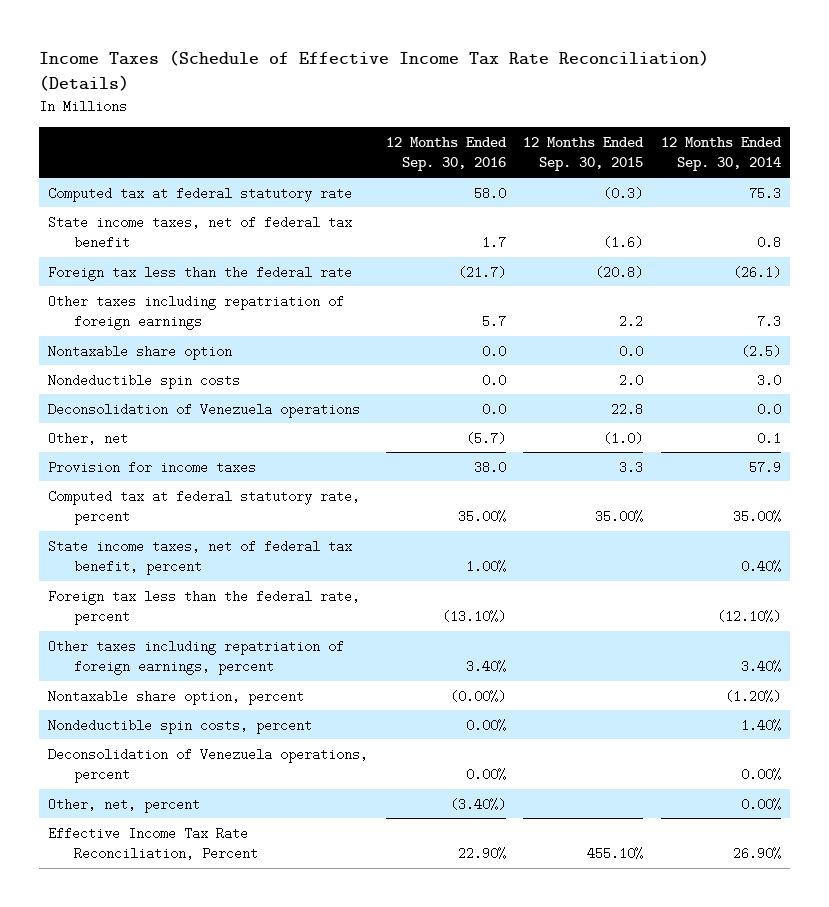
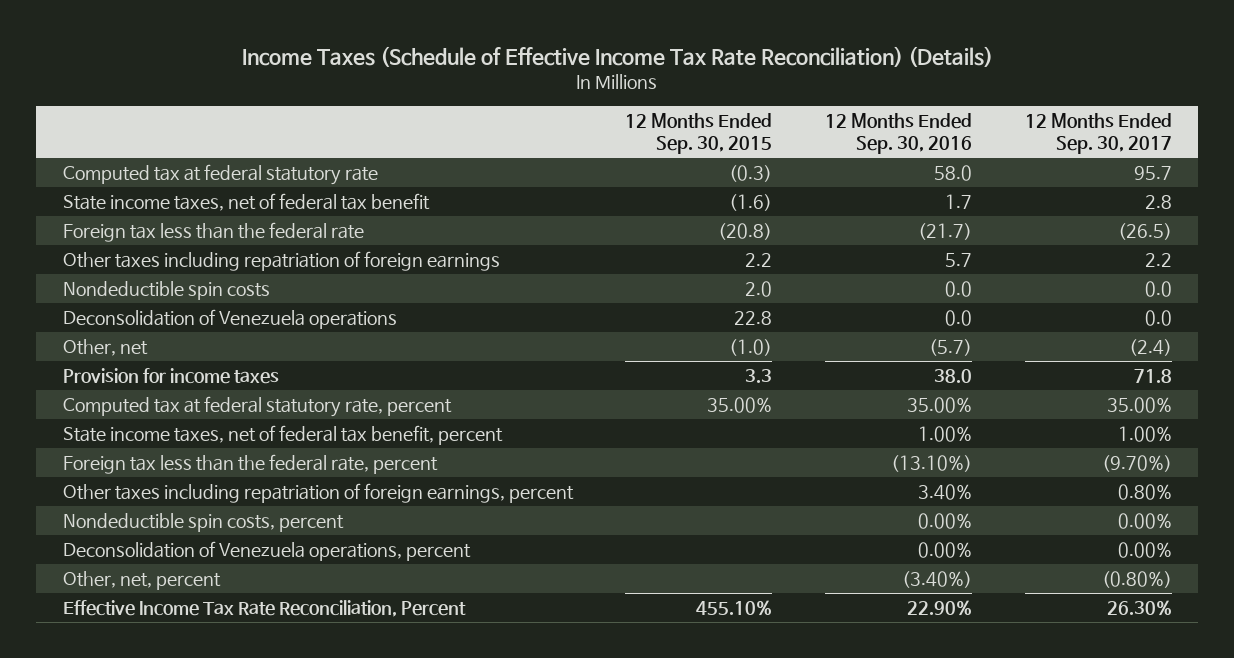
- | 12 Months Ended Sep. 30, 2016 | 12 Months Ended Sep. 30, 2015 | 12 Months Ended Sep. 30, 2014
+ | 12 Months Ended Sep. 30, 2015 | 12 Months Ended Sep. 30, 2016 | 12 Months Ended Sep. 30, 2017
- Nontaxable share option | 0.0 | 0.0 | (2.5)
- Nontaxable share option, percent | (0.00%) | | (1.20%)

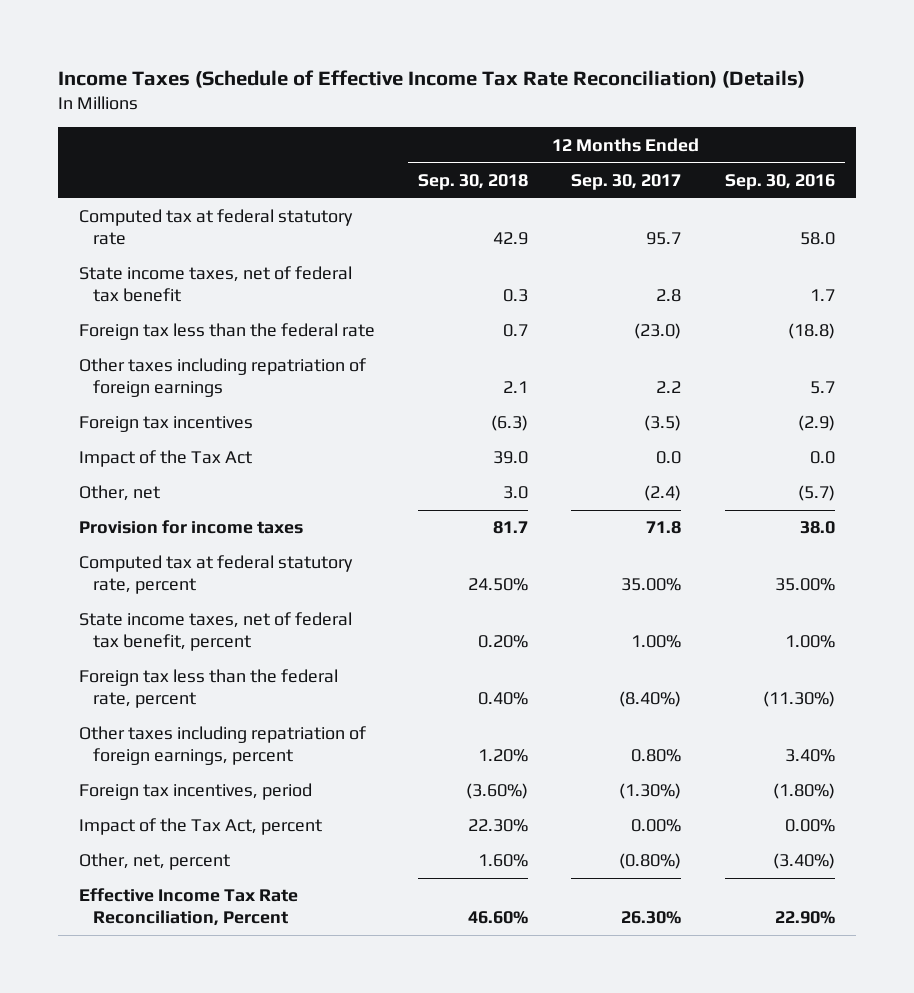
- | 12 Months Ended Sep. 30, 2015 | 12 Months Ended Sep. 30, 2016 | 12 Months Ended Sep. 30, 2017
+ | 12 Months Ended Sep. 30, 2018 | 12 Months Ended Sep. 30, 2017 | 12 Months Ended Sep. 30, 2016
- Foreign tax less than the federal rate | (20.8) | (21.7) | (26.5)
+ Foreign tax less than the federal rate | 0.7 | (23.0) | (18.8)
- Nondeductible spin costs | 2.0 | 0.0 | 0.0
- Deconsolidation of Venezuela operations | 22.8 | 0.0 | 0.0
+ Foreign tax incentives | (6.3) | (3.5) | (2.9)
+ Impact of the Tax Act | 39.0 | 0.0 | 0.0
- Foreign tax less than the federal rate, percent | | (13.10%) | (9.70%)
+ Foreign tax less than the federal rate, percent | 0.40% | (8.40%) | (11.30%)
- Nondeductible spin costs, percent | | 0.00% | 0.00%
- Deconsolidation of Venezuela operations, percent | | 0.00% | 0.00%
+ Foreign tax incentives, period | (3.60%) | (1.30%) | (1.80%)
+ Impact of the Tax Act, percent | 22.30% | 0.00% | 0.00%

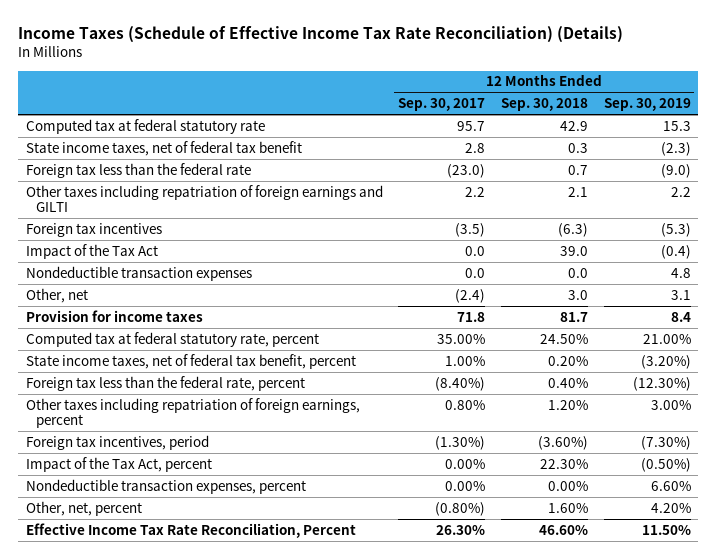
- | 12 Months Ended Sep. 30, 2018 | 12 Months Ended Sep. 30, 2017 | 12 Months Ended Sep. 30, 2016
+ | 12 Months Ended Sep. 30, 2017 | 12 Months Ended Sep. 30, 2018 | 12 Months Ended Sep. 30, 2019
- Other taxes including repatriation of foreign earnings | 2.1 | 2.2 | 5.7
+ Other taxes including repatriation of foreign earnings and GILTI | 2.2 | 2.1 | 2.2
+ Nondeductible transaction expenses | 0.0 | 0.0 | 4.8
+ Nondeductible transaction expenses, percent | 0.00% | 0.00% | 6.60%

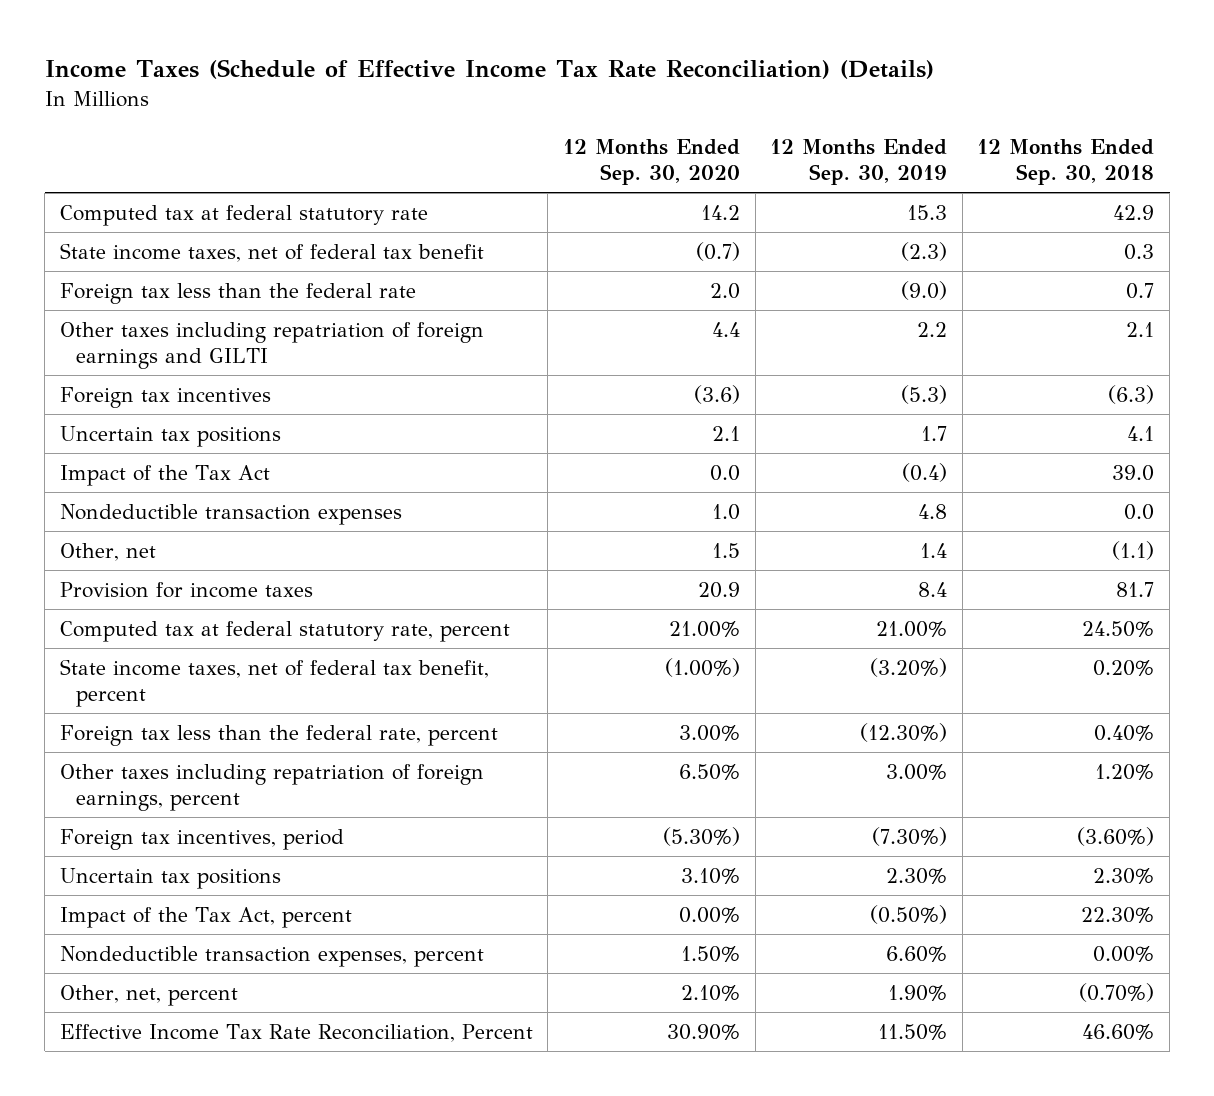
- | 12 Months Ended Sep. 30, 2017 | 12 Months Ended Sep. 30, 2018 | 12 Months Ended Sep. 30, 2019
+ | 12 Months Ended Sep. 30, 2020 | 12 Months Ended Sep. 30, 2019 | 12 Months Ended Sep. 30, 2018
+ Uncertain tax positions | 2.1 | 1.7 | 4.1
- Other, net | (2.4) | 3.0 | 3.1
+ Other, net | 1.5 | 1.4 | (1.1)
+ Uncertain tax positions | 3.10% | 2.30% | 2.30%
- Other, net, percent | (0.80%) | 1.60% | 4.20%
+ Other, net, percent | 2.10% | 1.90% | (0.70%)

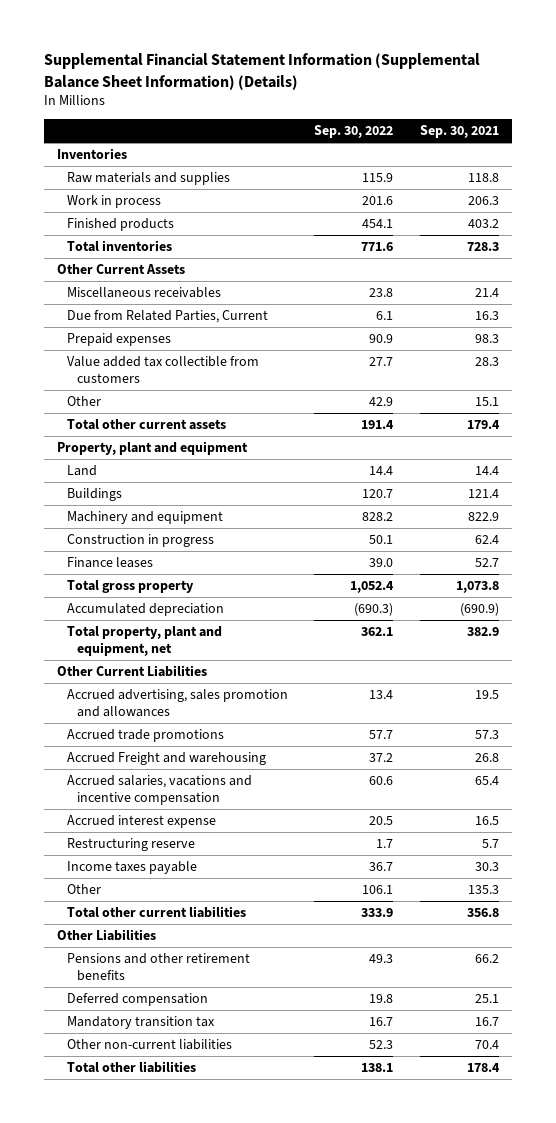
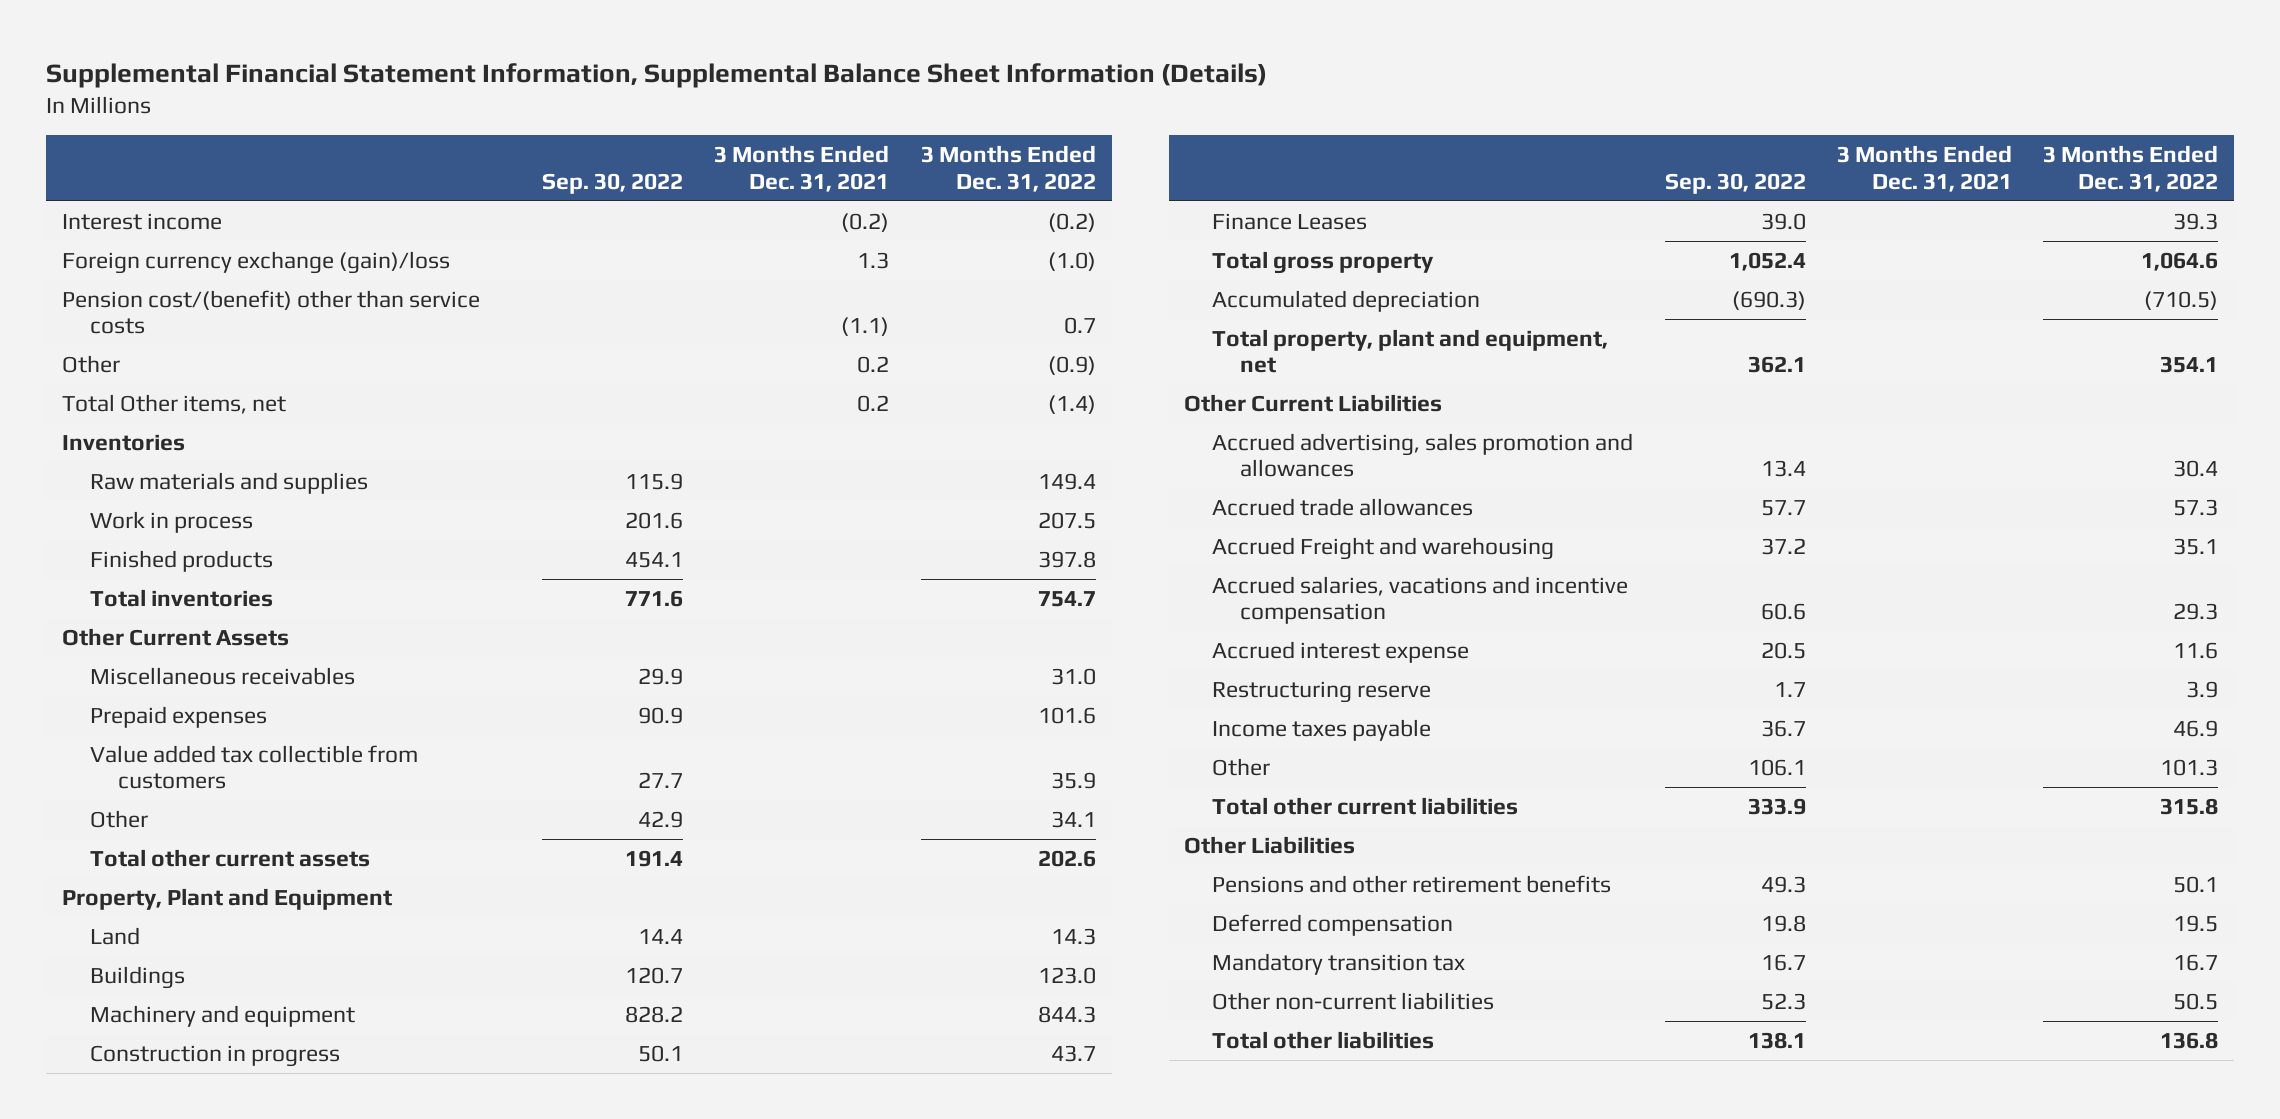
- Supplemental Financial Statement Information (Supplemental Balance Sheet Information) (Details)
+ Supplemental Financial Statement Information, Supplemental Balance Sheet Information (Details)
- | Sep. 30, 2022 | Sep. 30, 2021
+ | Sep. 30, 2022 | 3 Months Ended Dec. 31, 2021 | 3 Months Ended Dec. 31, 2022
+ Interest income | | (0.2) | (0.2)
+ Foreign currency exchange (gain)/loss | | 1.3 | (1.0)
+ Pension cost/(benefit) other than service costs | | (1.1) | 0.7
+ Other | | 0.2 | (0.9)
+ Total Other items, net | | 0.2 | (1.4)
- Miscellaneous receivables | 23.8 | 21.4
- Due from Related Parties, Current | 6.1 | 16.3
+ Miscellaneous receivables | 29.9 | | 31.0
- Property, plant and equipment
+ Property, Plant and Equipment
- Finance leases | 39.0 | 52.7
+ Finance Leases | 39.0 | | 39.3
- Accrued trade promotions | 57.7 | 57.3
+ Accrued trade allowances | 57.7 | | 57.3

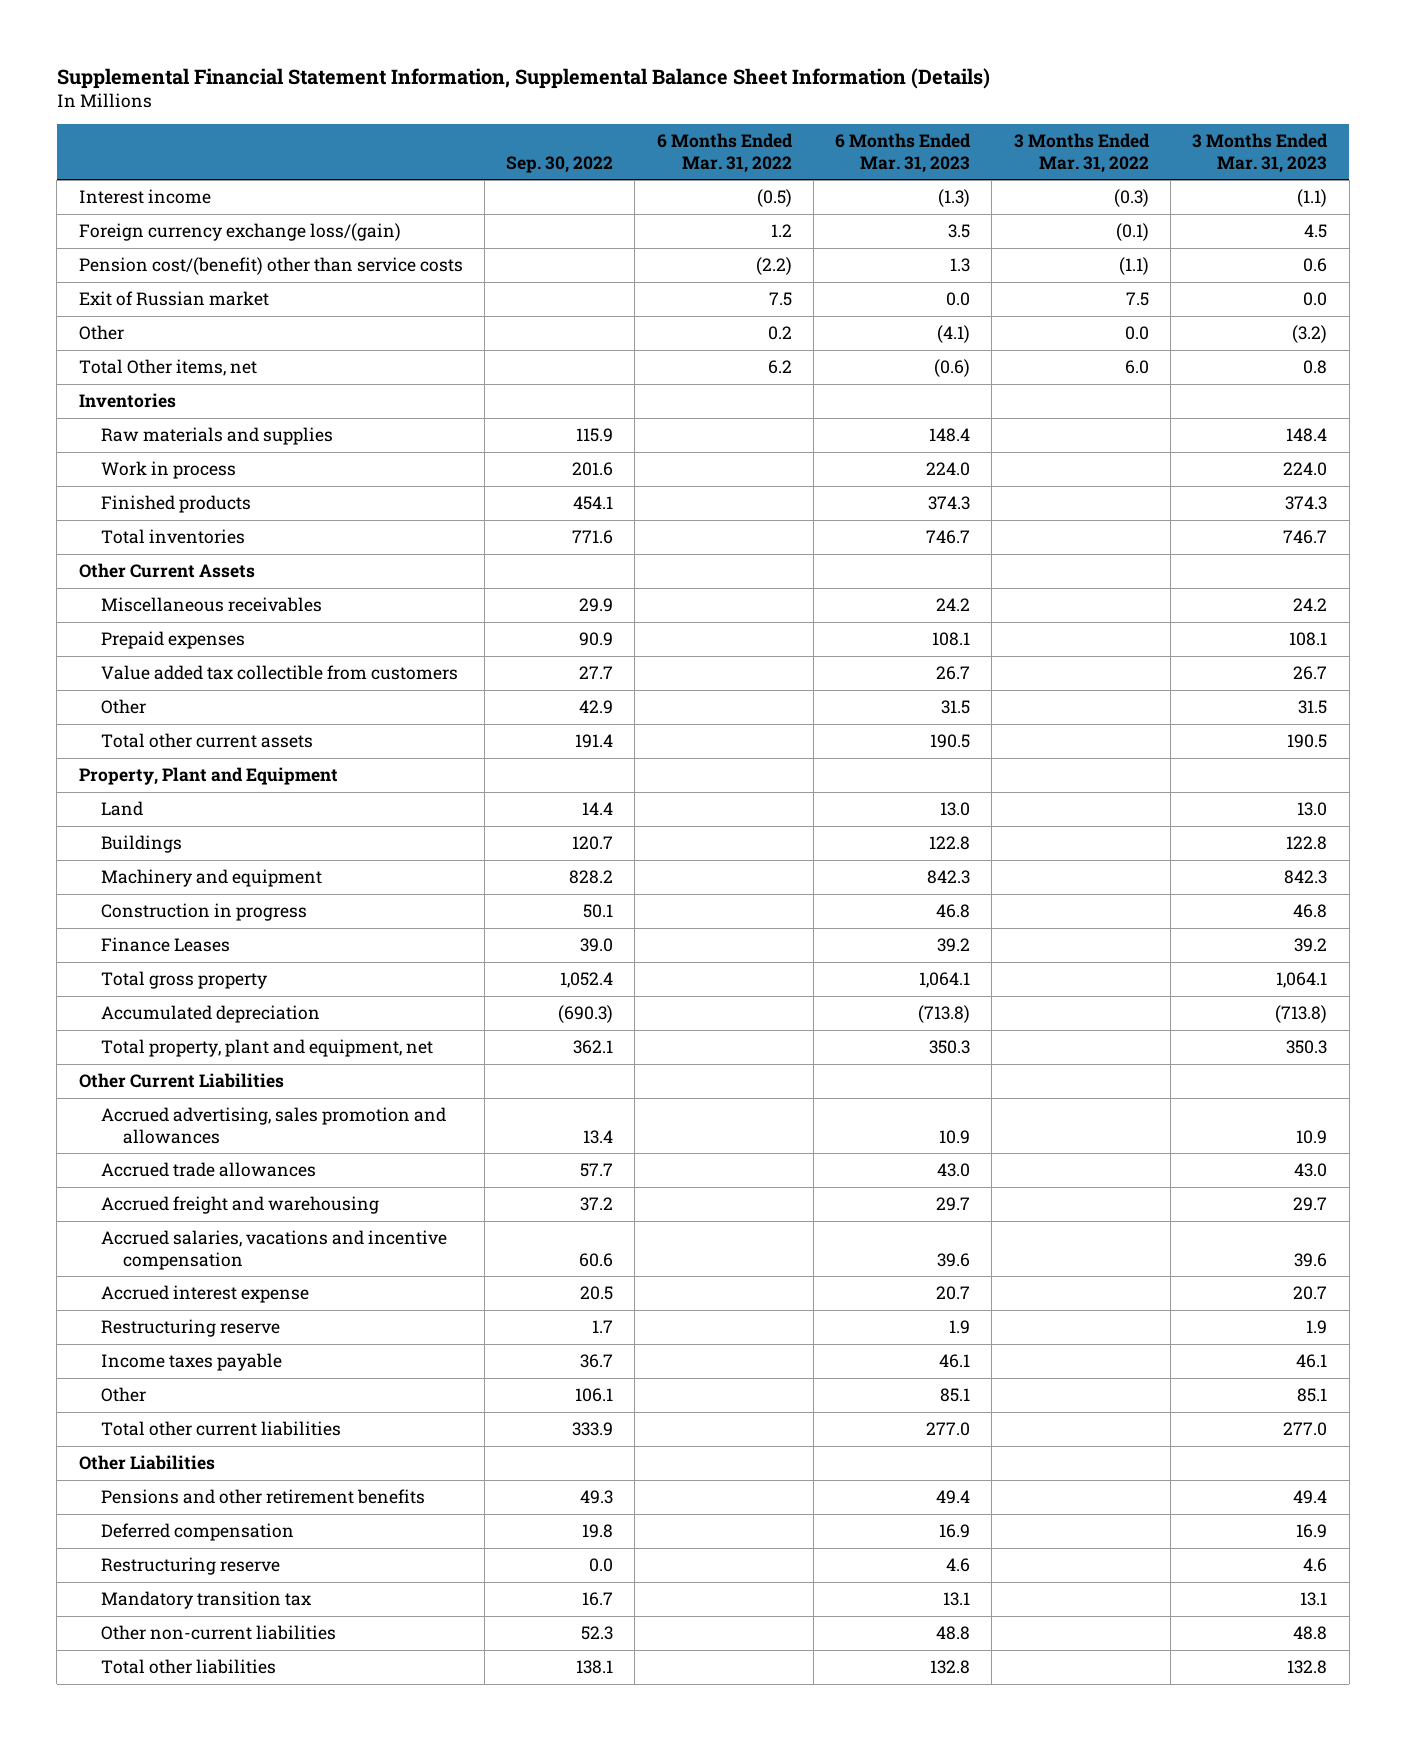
- | Sep. 30, 2022 | 3 Months Ended Dec. 31, 2021 | 3 Months Ended Dec. 31, 2022
+ | Sep. 30, 2022 | 6 Months Ended Mar. 31, 2022 | 6 Months Ended Mar. 31, 2023 | 3 Months Ended Mar. 31, 2022 | 3 Months Ended Mar. 31, 2023
- Foreign currency exchange (gain)/loss | | 1.3 | (1.0)
+ Foreign currency exchange loss/(gain) | | 1.2 | 3.5 | (0.1) | 4.5
+ Exit of Russian market | | 7.5 | 0.0 | 7.5 | 0.0
- Accrued Freight and warehousing | 37.2 | | 35.1
+ Accrued freight and warehousing | 37.2 | | 29.7 | | 29.7
+ Restructuring reserve | 0.0 | | 4.6 | | 4.6

